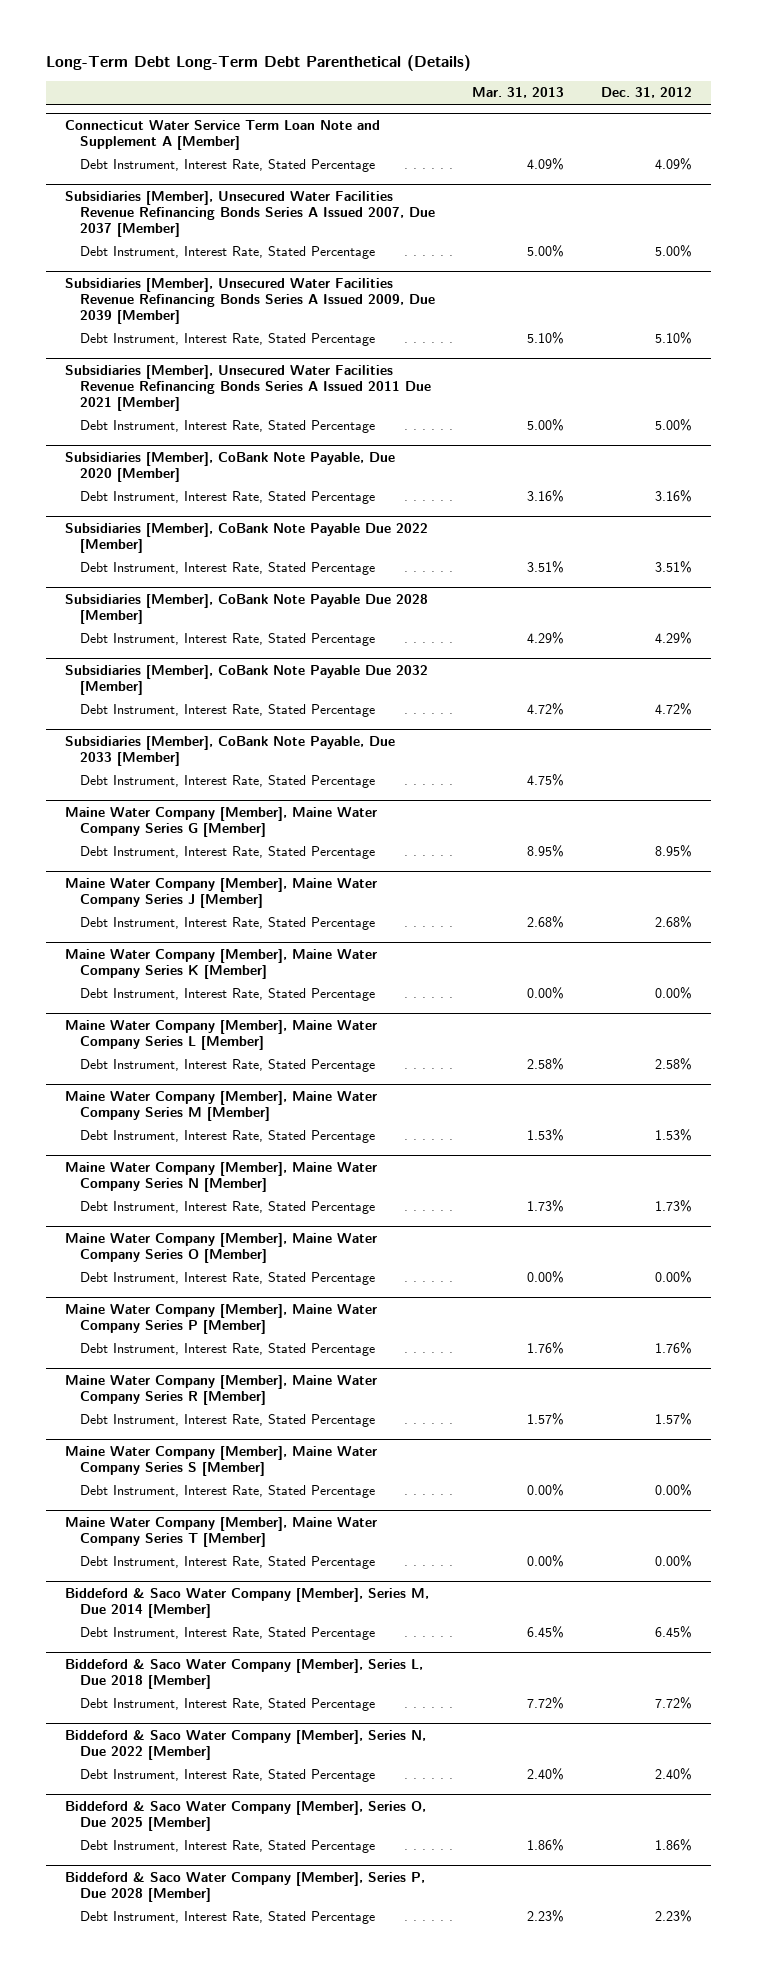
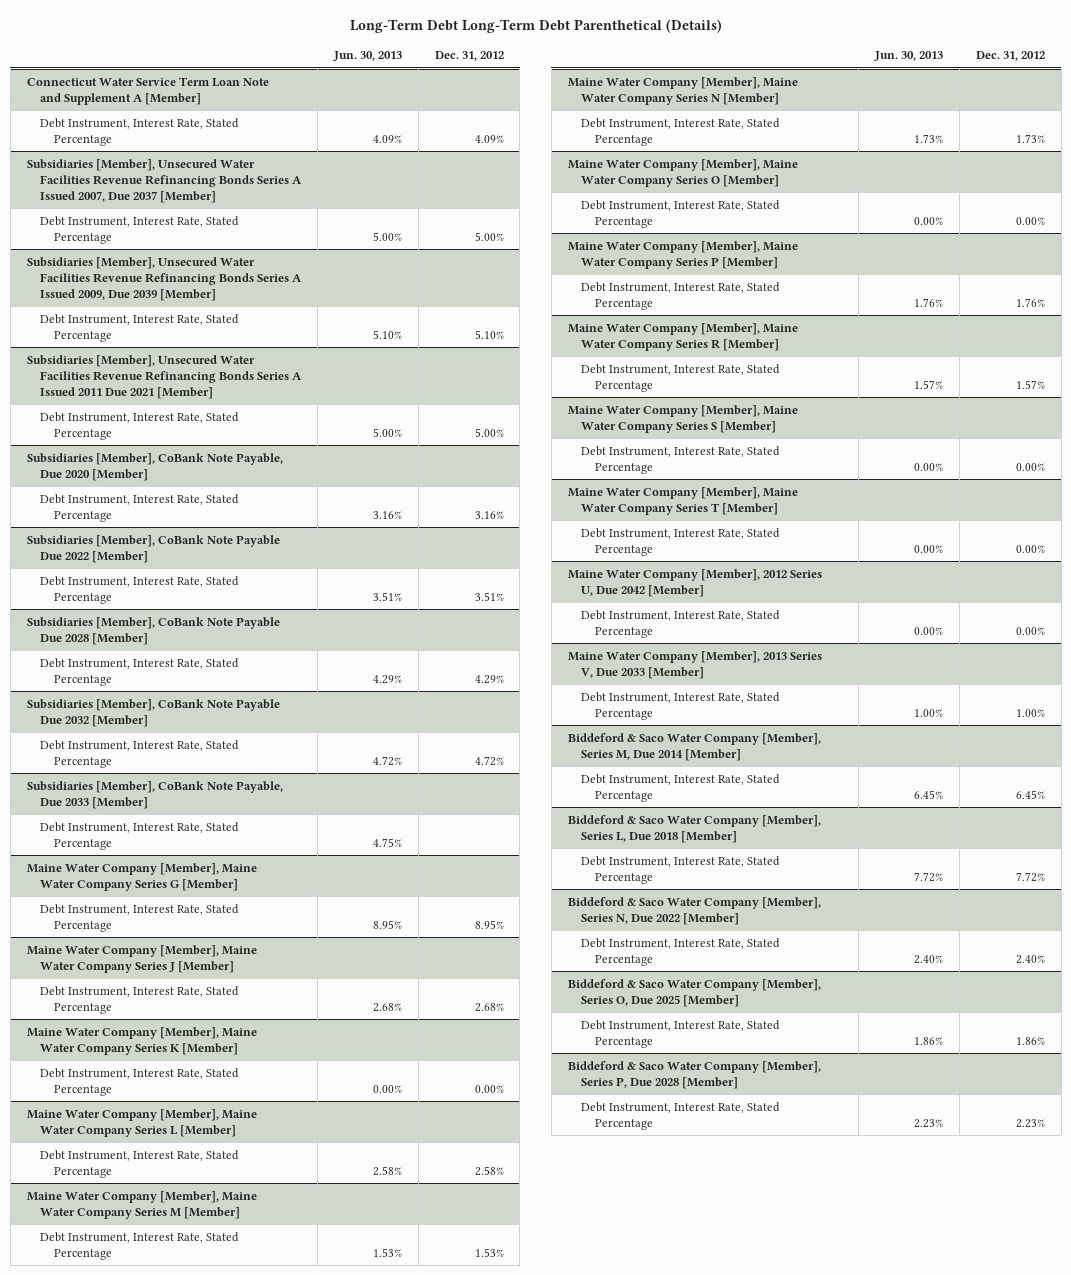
- | Mar. 31, 2013 | Dec. 31, 2012
+ | Jun. 30, 2013 | Dec. 31, 2012
+ Maine Water Company [Member], 2012 Series U, Due 2042 [Member]
+ Debt Instrument, Interest Rate, Stated Percentage | 0.00% | 0.00%
+ Maine Water Company [Member], 2013 Series V, Due 2033 [Member]
+ Debt Instrument, Interest Rate, Stated Percentage | 1.00% | 1.00%

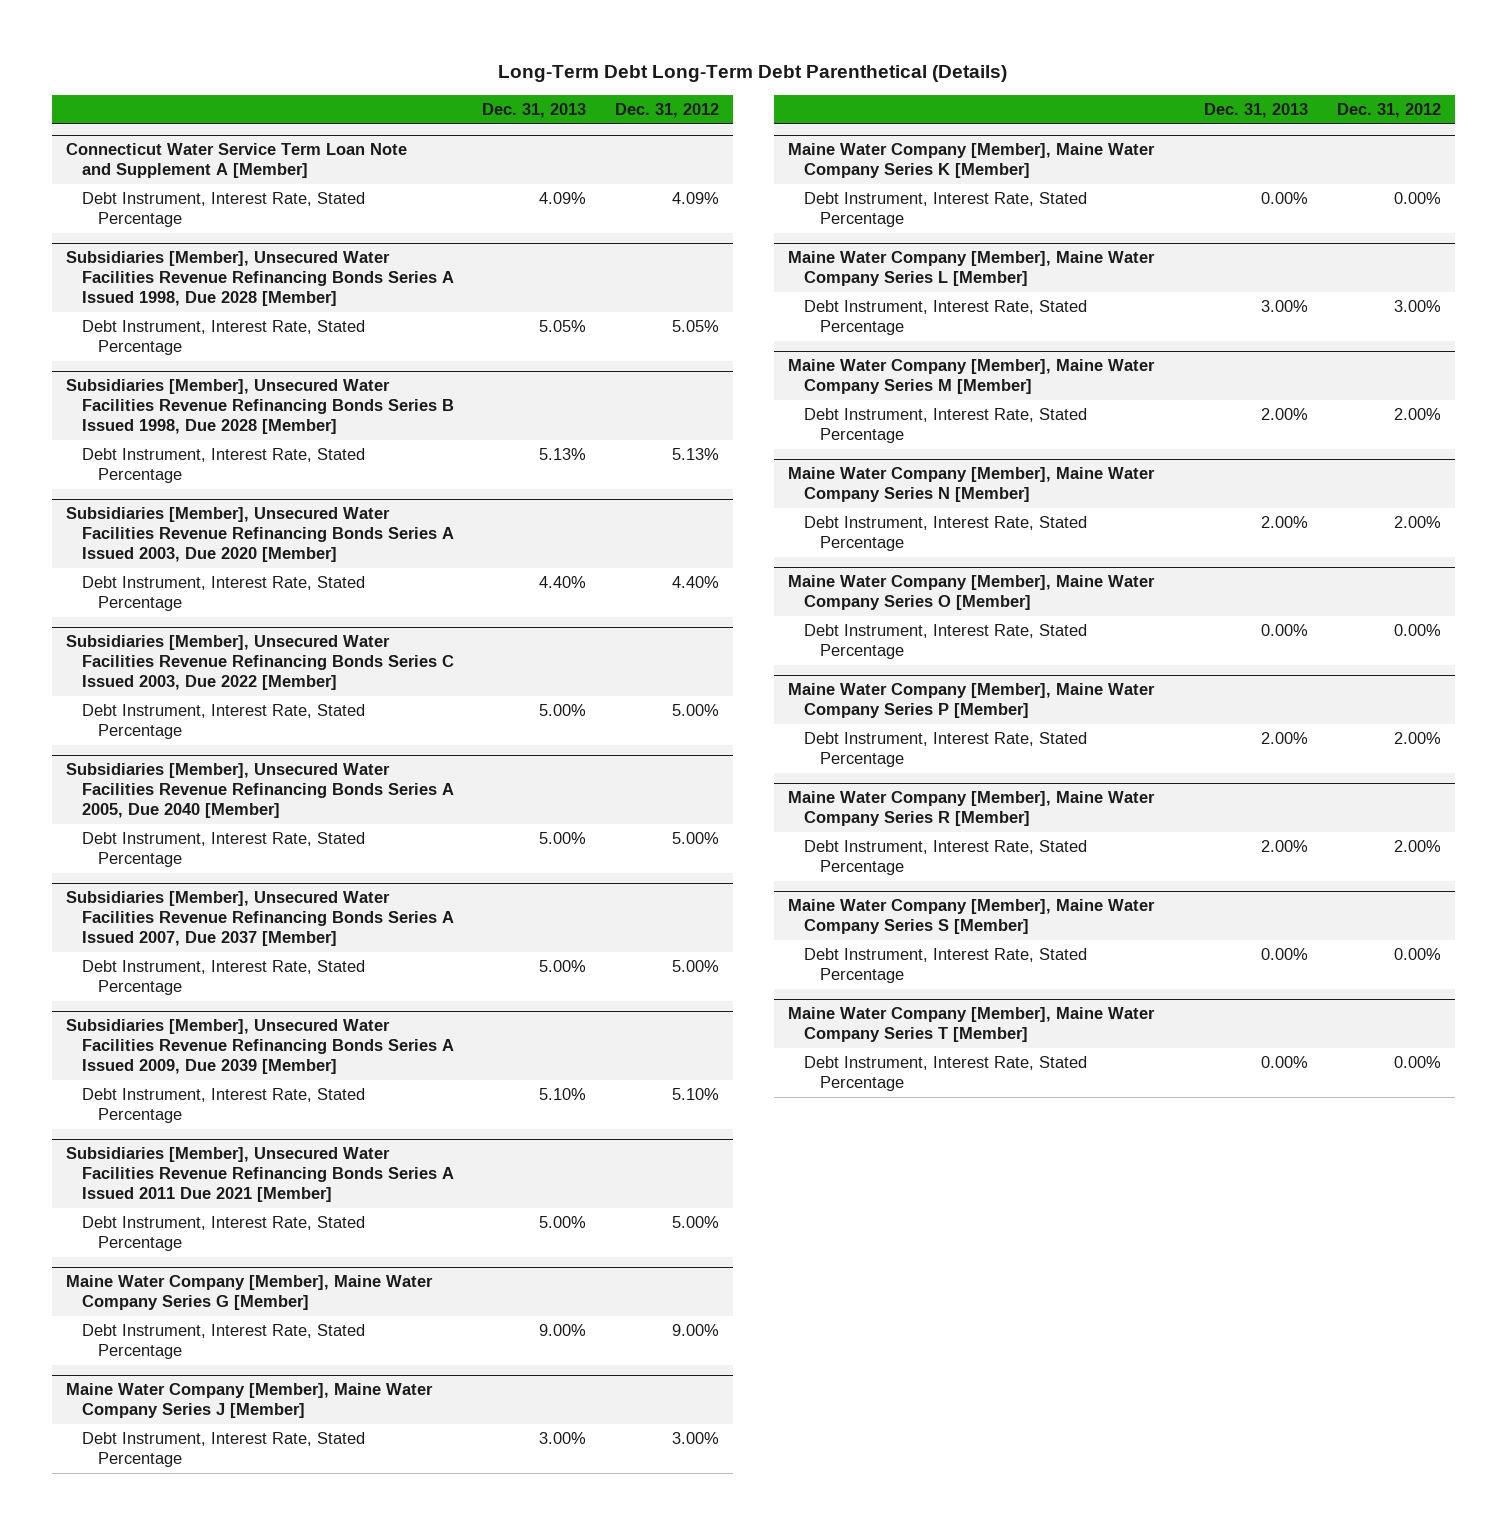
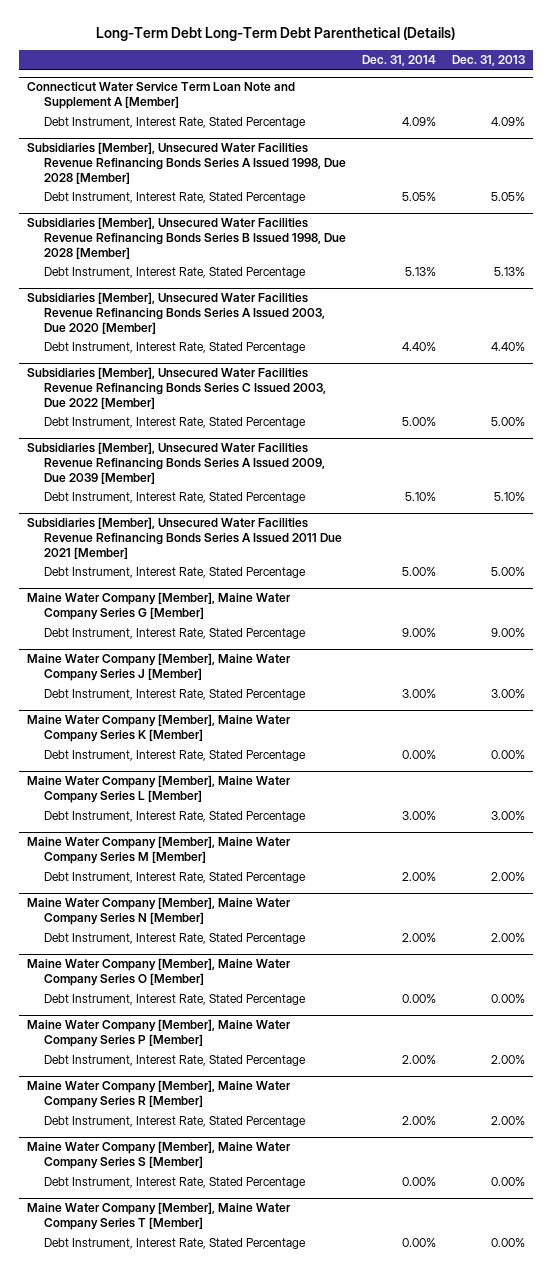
- | Dec. 31, 2013 | Dec. 31, 2012
+ | Dec. 31, 2014 | Dec. 31, 2013
- Subsidiaries [Member], Unsecured Water Facilities Revenue Refinancing Bonds Series A 2005, Due 2040 [Member]
- Debt Instrument, Interest Rate, Stated Percentage | 5.00% | 5.00%
- Subsidiaries [Member], Unsecured Water Facilities Revenue Refinancing Bonds Series A Issued 2007, Due 2037 [Member]
- Debt Instrument, Interest Rate, Stated Percentage | 5.00% | 5.00%

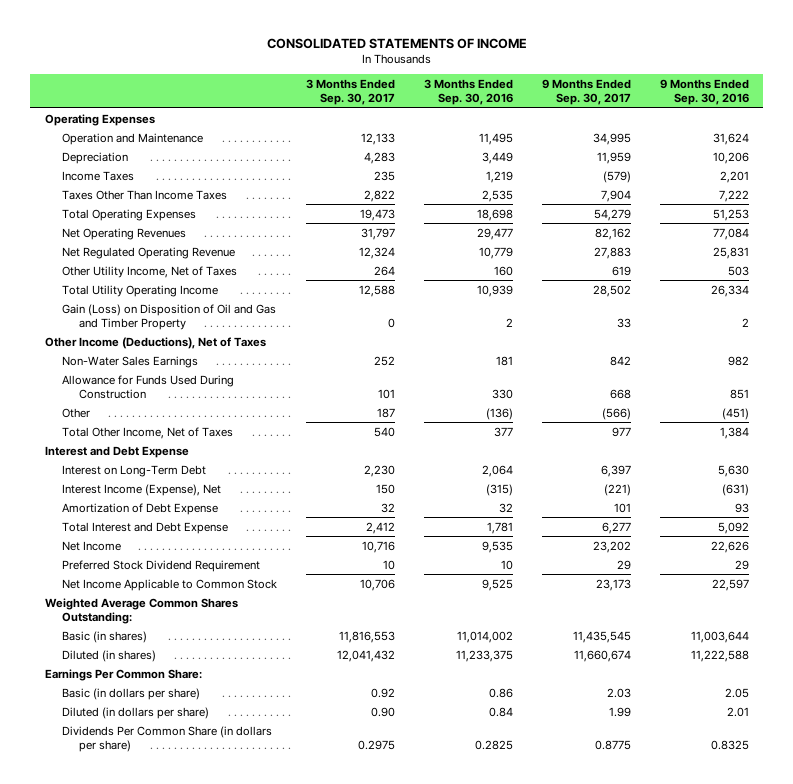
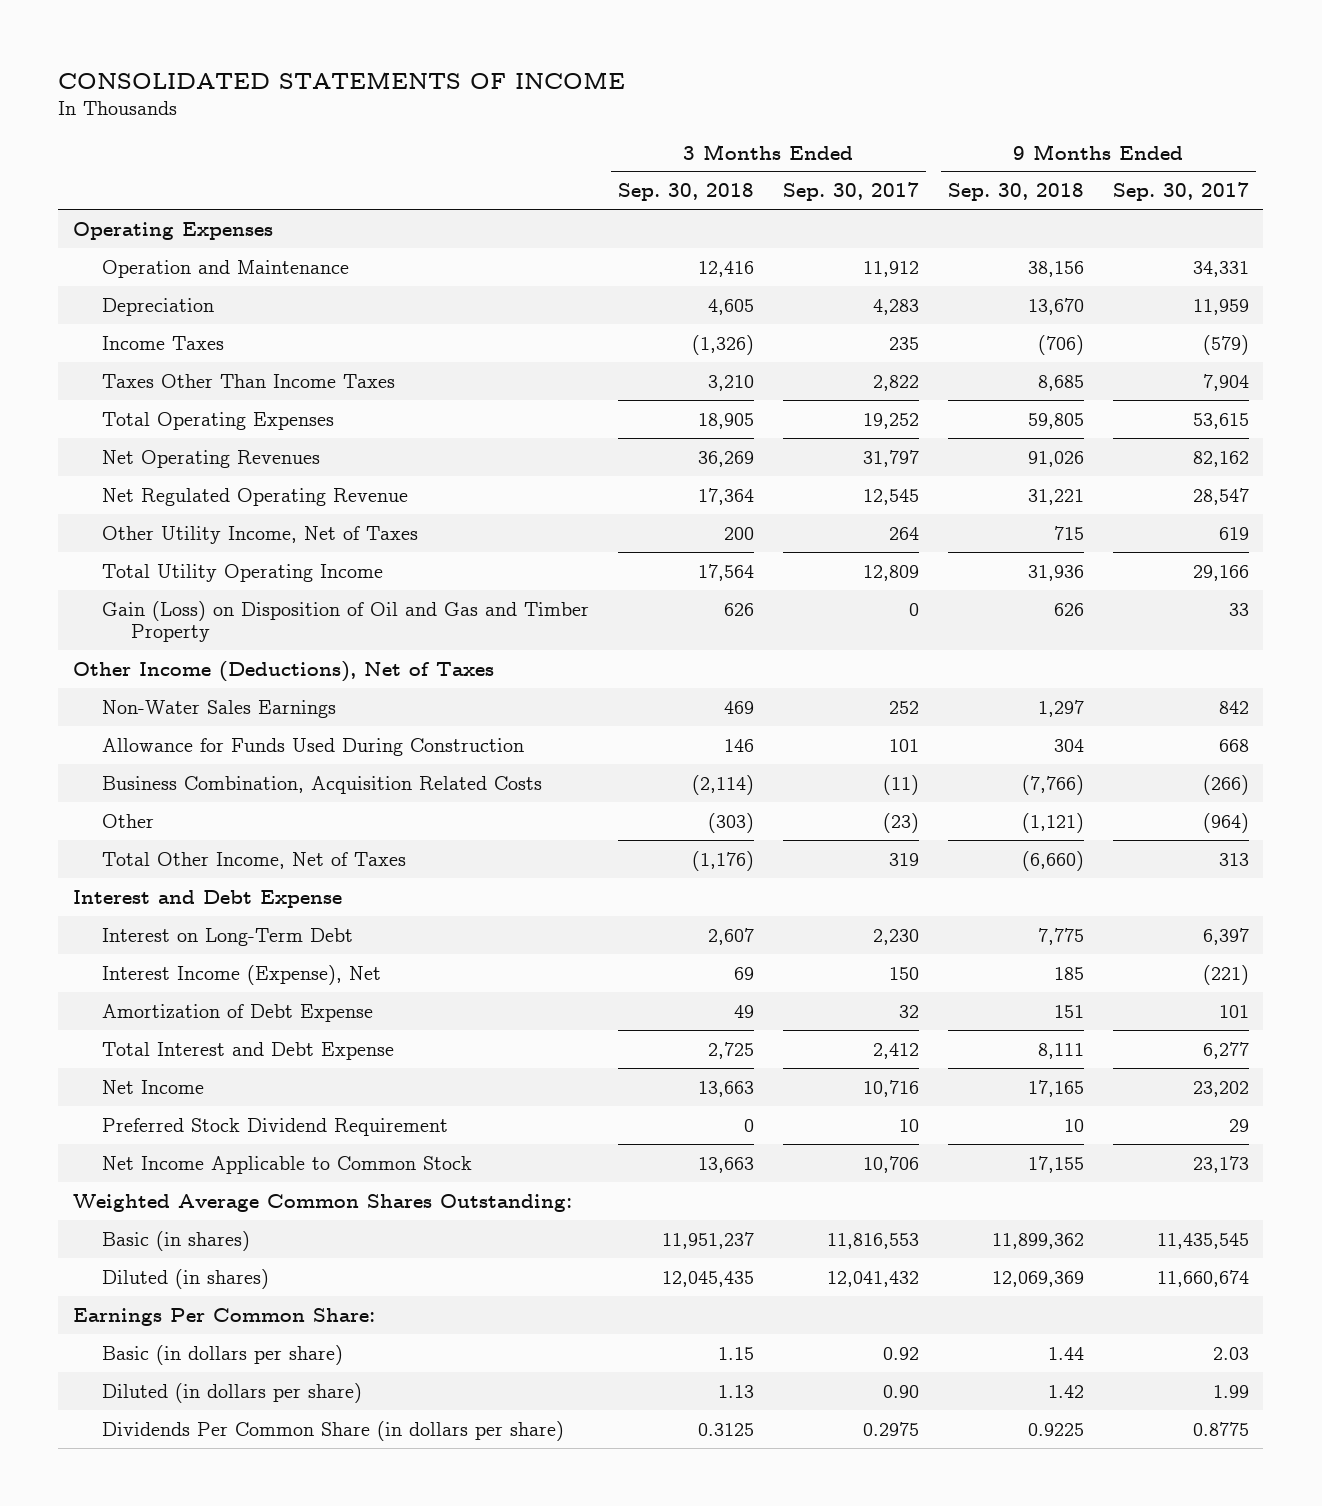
- | 3 Months Ended Sep. 30, 2017 | 3 Months Ended Sep. 30, 2016 | 9 Months Ended Sep. 30, 2017 | 9 Months Ended Sep. 30, 2016
+ | 3 Months Ended Sep. 30, 2018 | 3 Months Ended Sep. 30, 2017 | 9 Months Ended Sep. 30, 2018 | 9 Months Ended Sep. 30, 2017
- Operation and Maintenance | 12,133 | 11,495 | 34,995 | 31,624
+ Operation and Maintenance | 12,416 | 11,912 | 38,156 | 34,331
- Total Operating Expenses | 19,473 | 18,698 | 54,279 | 51,253
+ Total Operating Expenses | 18,905 | 19,252 | 59,805 | 53,615
- Net Regulated Operating Revenue | 12,324 | 10,779 | 27,883 | 25,831
+ Net Regulated Operating Revenue | 17,364 | 12,545 | 31,221 | 28,547
- Total Utility Operating Income | 12,588 | 10,939 | 28,502 | 26,334
+ Total Utility Operating Income | 17,564 | 12,809 | 31,936 | 29,166
- Other | 187 | (136) | (566) | (451)
- Total Other Income, Net of Taxes | 540 | 377 | 977 | 1,384
+ Business Combination, Acquisition Related Costs | (2,114) | (11) | (7,766) | (266)
+ Other | (303) | (23) | (1,121) | (964)
+ Total Other Income, Net of Taxes | (1,176) | 319 | (6,660) | 313

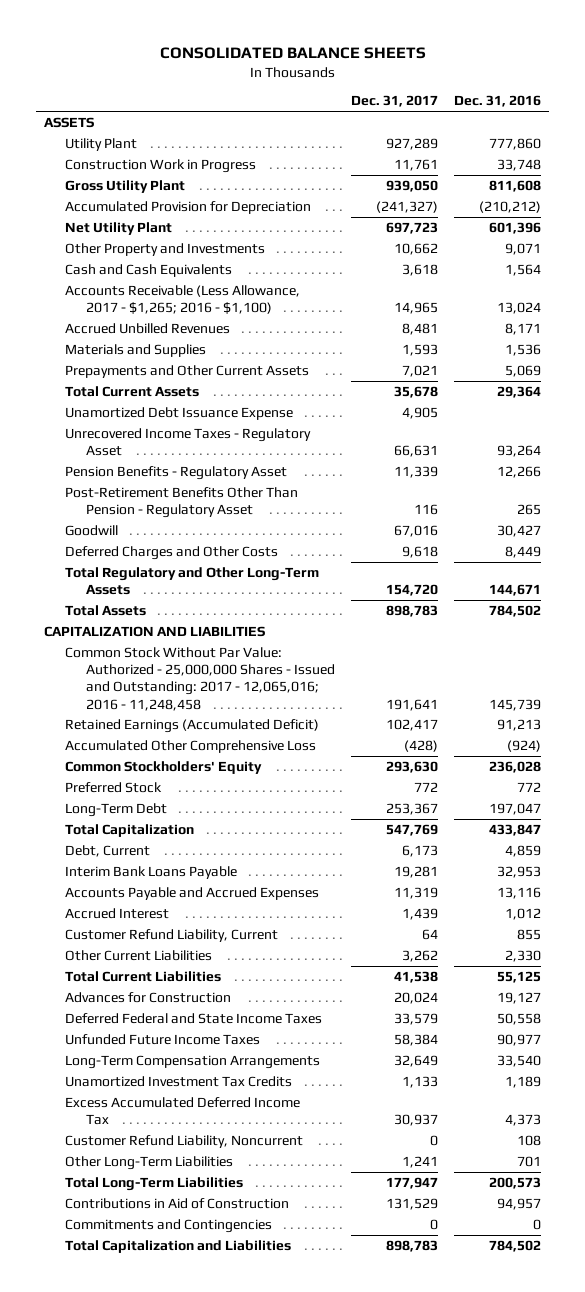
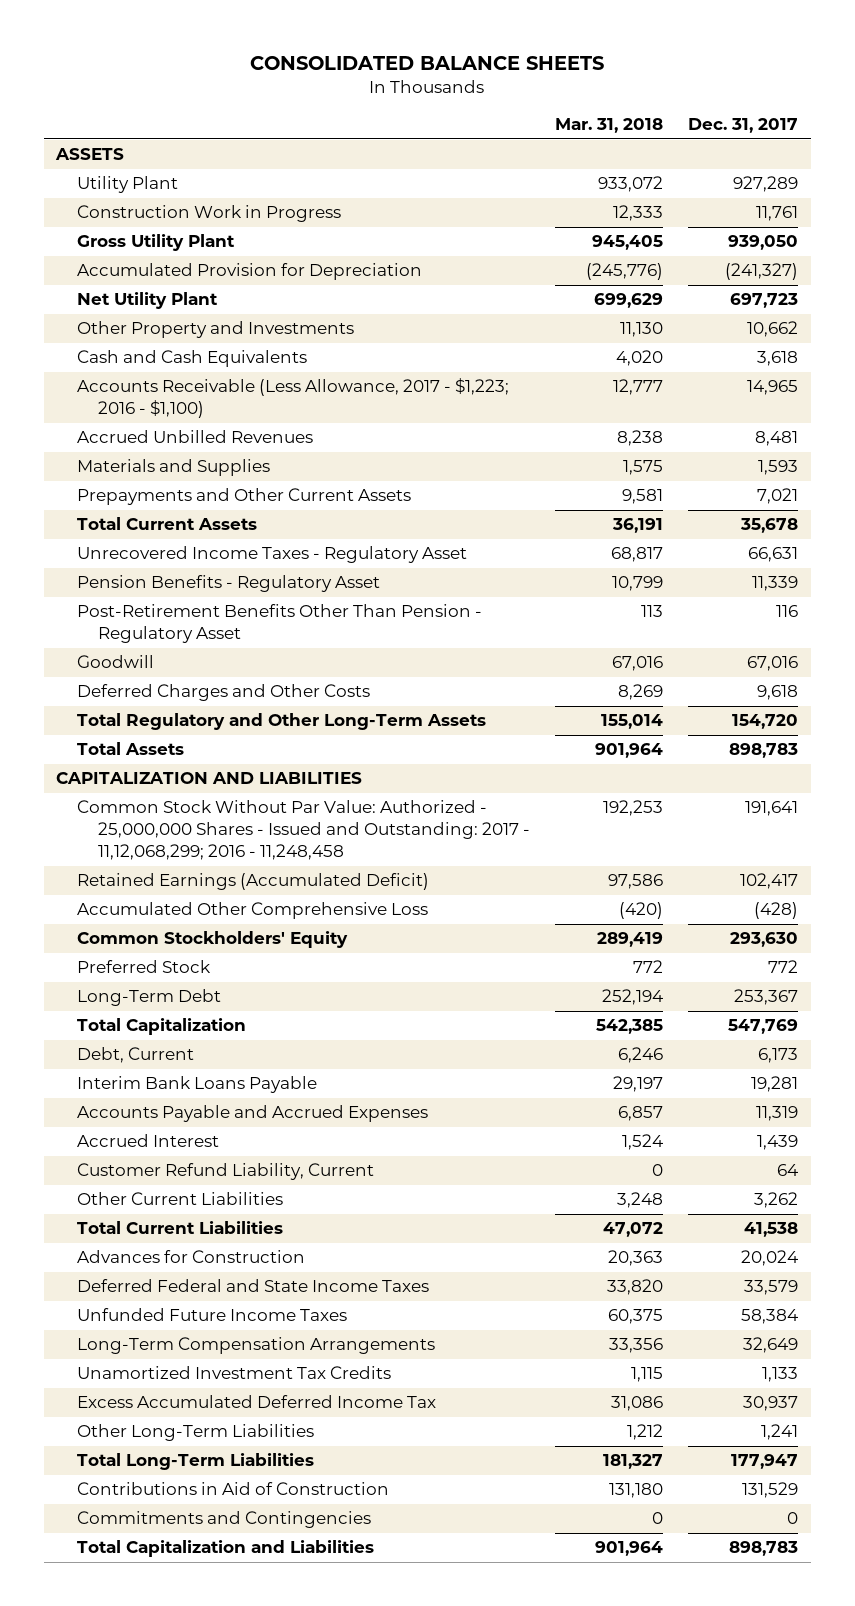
- | Dec. 31, 2017 | Dec. 31, 2016
+ | Mar. 31, 2018 | Dec. 31, 2017
- Accounts Receivable (Less Allowance, 2017 - $1,265; 2016 - $1,100) | 14,965 | 13,024
+ Accounts Receivable (Less Allowance, 2017 - $1,223; 2016 - $1,100) | 12,777 | 14,965
- Unamortized Debt Issuance Expense | 4,905 |
- Common Stock Without Par Value: Authorized - 25,000,000 Shares - Issued and Outstanding: 2017 - 12,065,016; 2016 - 11,248,458 | 191,641 | 145,739
+ Common Stock Without Par Value: Authorized - 25,000,000 Shares - Issued and Outstanding: 2017 - 11,12,068,299; 2016 - 11,248,458 | 192,253 | 191,641
- Customer Refund Liability, Noncurrent | 0 | 108

